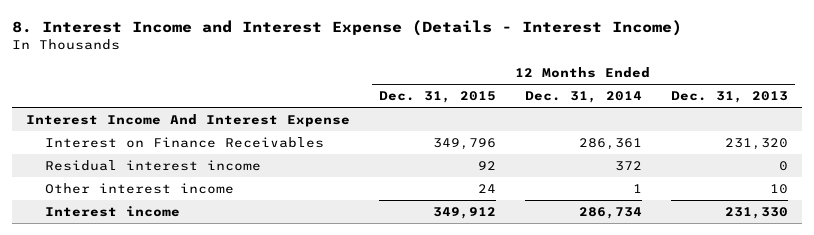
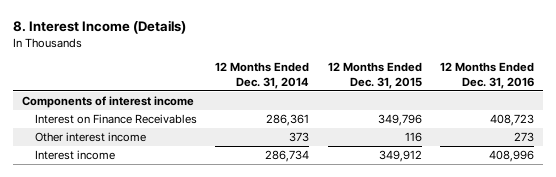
- 8. Interest Income and Interest Expense (Details - Interest Income)
+ 8. Interest Income (Details)
- | 12 Months Ended Dec. 31, 2015 | 12 Months Ended Dec. 31, 2014 | 12 Months Ended Dec. 31, 2013
+ | 12 Months Ended Dec. 31, 2014 | 12 Months Ended Dec. 31, 2015 | 12 Months Ended Dec. 31, 2016
- Interest Income And Interest Expense
+ Components of interest income
- Residual interest income | 92 | 372 | 0
- Other interest income | 24 | 1 | 10
+ Other interest income | 373 | 116 | 273

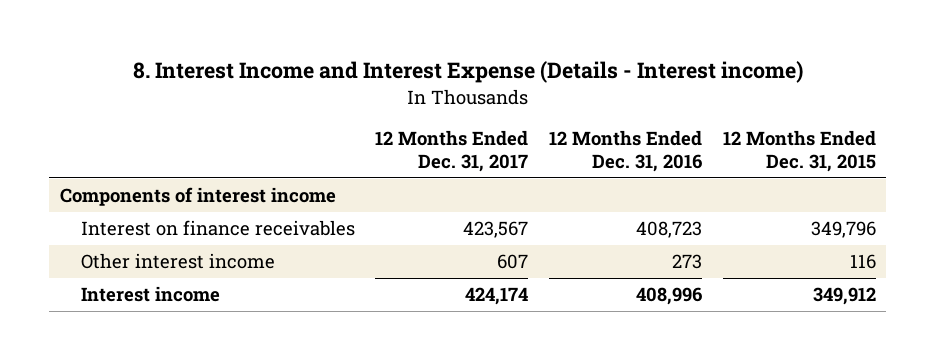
- 8. Interest Income (Details)
+ 8. Interest Income and Interest Expense (Details - Interest income)
- | 12 Months Ended Dec. 31, 2014 | 12 Months Ended Dec. 31, 2015 | 12 Months Ended Dec. 31, 2016
+ | 12 Months Ended Dec. 31, 2017 | 12 Months Ended Dec. 31, 2016 | 12 Months Ended Dec. 31, 2015
- Interest on Finance Receivables | 286,361 | 349,796 | 408,723
+ Interest on finance receivables | 423,567 | 408,723 | 349,796

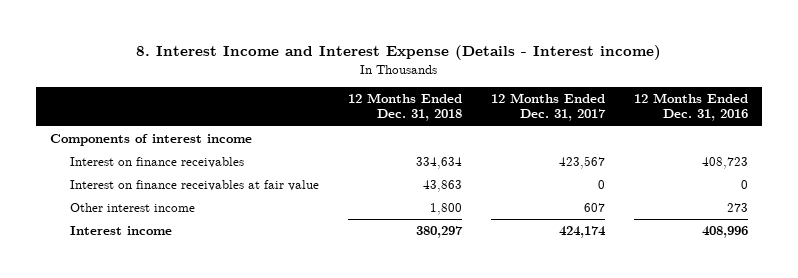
- | 12 Months Ended Dec. 31, 2017 | 12 Months Ended Dec. 31, 2016 | 12 Months Ended Dec. 31, 2015
+ | 12 Months Ended Dec. 31, 2018 | 12 Months Ended Dec. 31, 2017 | 12 Months Ended Dec. 31, 2016
+ Interest on finance receivables at fair value | 43,863 | 0 | 0

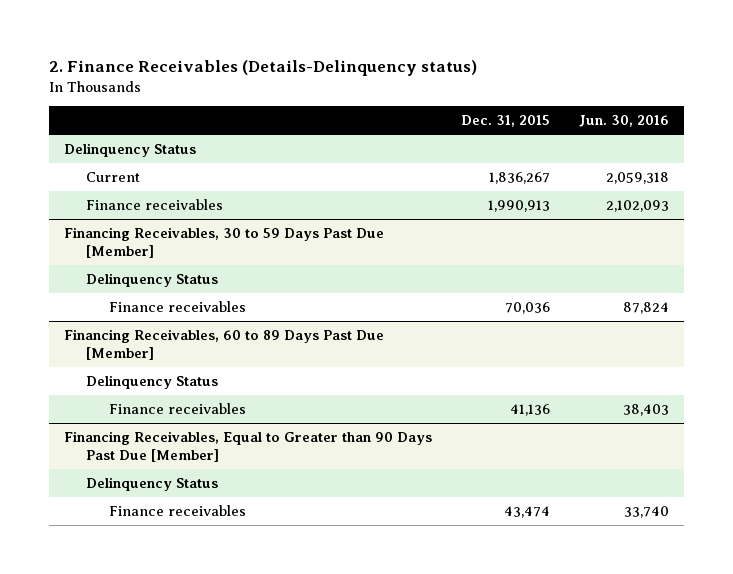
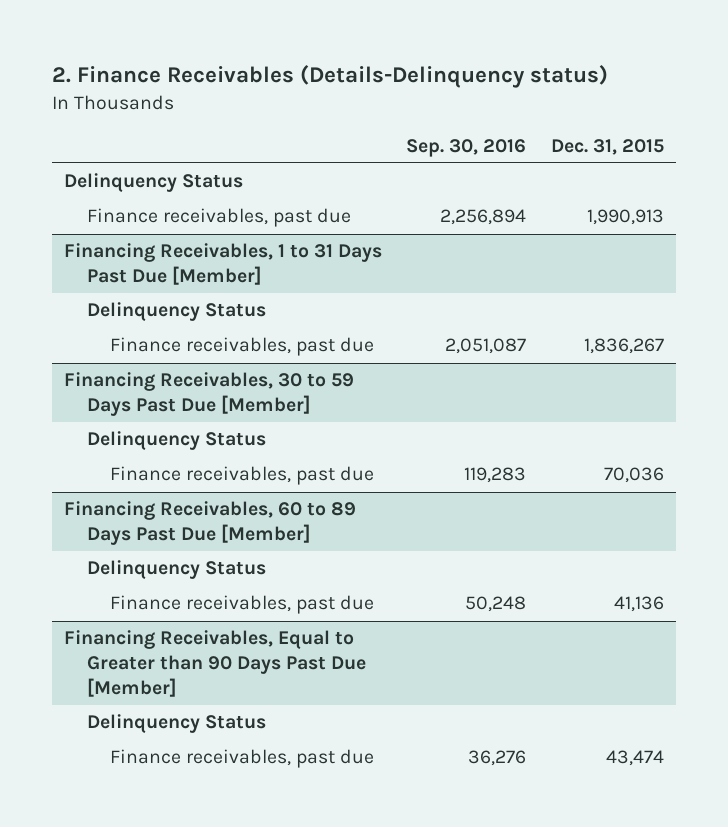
- | Dec. 31, 2015 | Jun. 30, 2016
+ | Sep. 30, 2016 | Dec. 31, 2015
- Current | 1,836,267 | 2,059,318
- Finance receivables | 1,990,913 | 2,102,093
+ Finance receivables, past due | 2,256,894 | 1,990,913
+ Financing Receivables, 1 to 31 Days Past Due [Member]
+ Delinquency Status
+ Finance receivables, past due | 2,051,087 | 1,836,267
@ Financing Receivables, 30 to 59 Days Past Due [Member]
- Finance receivables | 70,036 | 87,824
+ Finance receivables, past due | 119,283 | 70,036
@ Financing Receivables, 60 to 89 Days Past Due [Member]
- Finance receivables | 41,136 | 38,403
+ Finance receivables, past due | 50,248 | 41,136
@ Financing Receivables, Equal to Greater than 90 Days Past Due [Member]
- Finance receivables | 43,474 | 33,740
+ Finance receivables, past due | 36,276 | 43,474

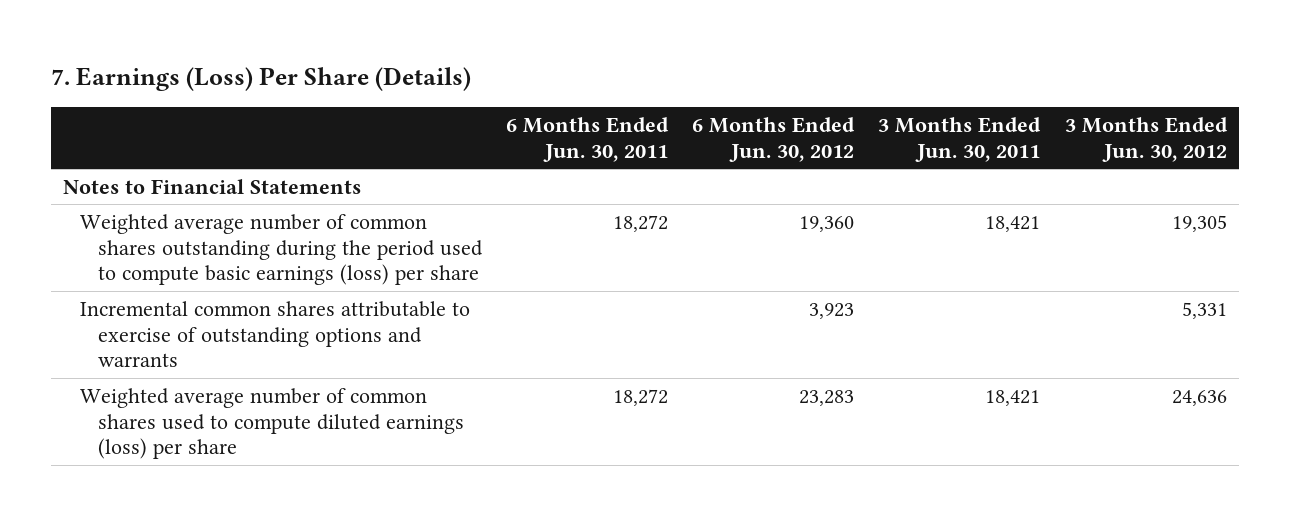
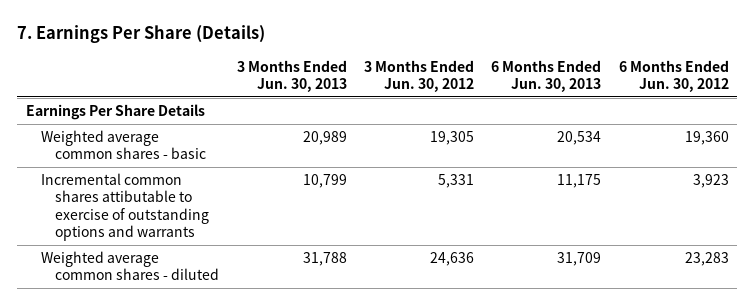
- 7. Earnings (Loss) Per Share (Details)
+ 7. Earnings Per Share (Details)
- | 6 Months Ended Jun. 30, 2011 | 6 Months Ended Jun. 30, 2012 | 3 Months Ended Jun. 30, 2011 | 3 Months Ended Jun. 30, 2012
+ | 3 Months Ended Jun. 30, 2013 | 3 Months Ended Jun. 30, 2012 | 6 Months Ended Jun. 30, 2013 | 6 Months Ended Jun. 30, 2012
- Notes to Financial Statements
- Weighted average number of common shares outstanding during the period used to compute basic earnings (loss) per share | 18,272 | 19,360 | 18,421 | 19,305
- Incremental common shares attributable to exercise of outstanding options and warrants | | 3,923 | | 5,331
- Weighted average number of common shares used to compute diluted earnings (loss) per share | 18,272 | 23,283 | 18,421 | 24,636
+ Earnings Per Share Details
+ Weighted average common shares - basic | 20,989 | 19,305 | 20,534 | 19,360
+ Incremental common shares attibutable to exercise of outstanding options and warrants | 10,799 | 5,331 | 11,175 | 3,923
+ Weighted average common shares - diluted | 31,788 | 24,636 | 31,709 | 23,283

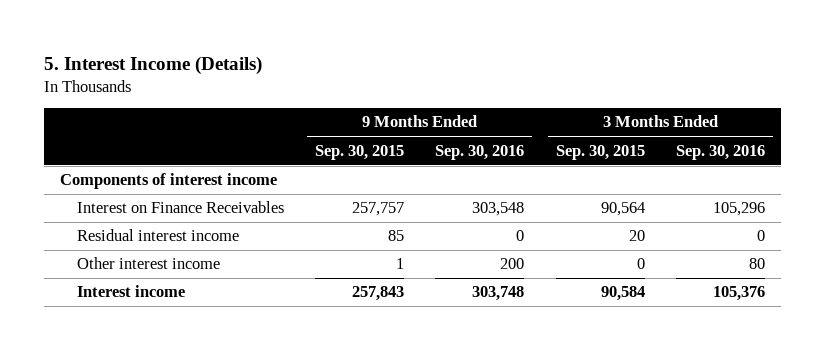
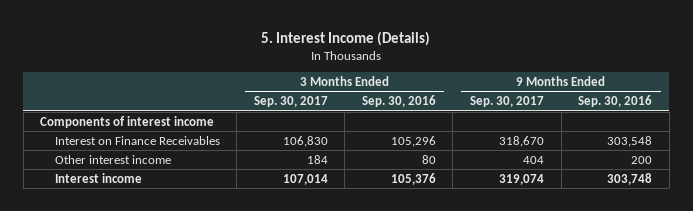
- | 9 Months Ended Sep. 30, 2015 | 9 Months Ended Sep. 30, 2016 | 3 Months Ended Sep. 30, 2015 | 3 Months Ended Sep. 30, 2016
+ | 3 Months Ended Sep. 30, 2017 | 3 Months Ended Sep. 30, 2016 | 9 Months Ended Sep. 30, 2017 | 9 Months Ended Sep. 30, 2016
- Residual interest income | 85 | 0 | 20 | 0

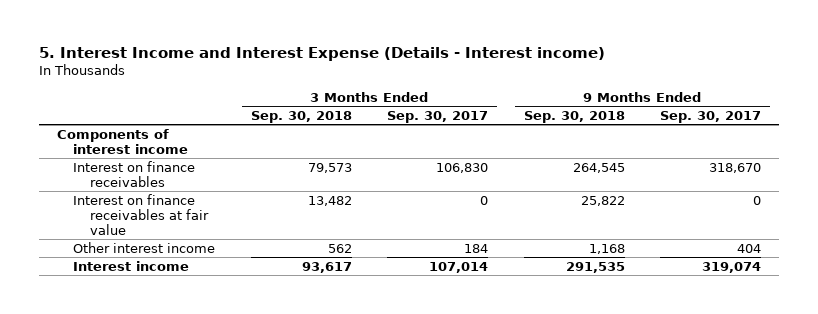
- 5. Interest Income (Details)
+ 5. Interest Income and Interest Expense (Details - Interest income)
- | 3 Months Ended Sep. 30, 2017 | 3 Months Ended Sep. 30, 2016 | 9 Months Ended Sep. 30, 2017 | 9 Months Ended Sep. 30, 2016
+ | 3 Months Ended Sep. 30, 2018 | 3 Months Ended Sep. 30, 2017 | 9 Months Ended Sep. 30, 2018 | 9 Months Ended Sep. 30, 2017
- Interest on Finance Receivables | 106,830 | 105,296 | 318,670 | 303,548
+ Interest on finance receivables | 79,573 | 106,830 | 264,545 | 318,670
+ Interest on finance receivables at fair value | 13,482 | 0 | 25,822 | 0

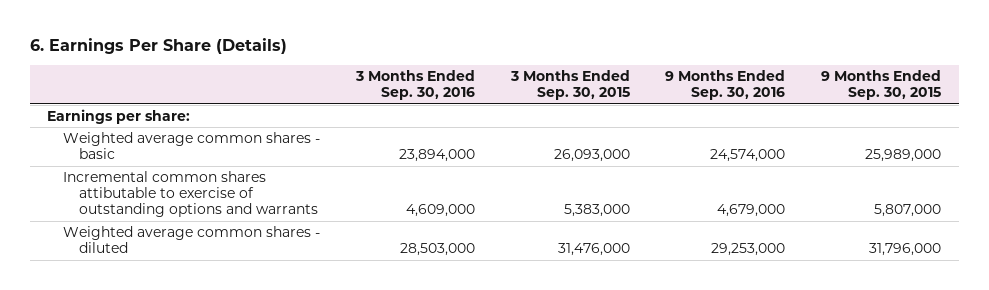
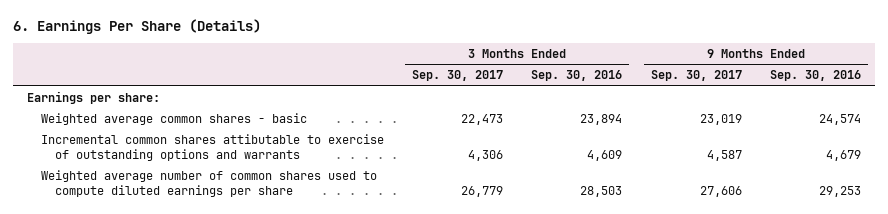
- | 3 Months Ended Sep. 30, 2016 | 3 Months Ended Sep. 30, 2015 | 9 Months Ended Sep. 30, 2016 | 9 Months Ended Sep. 30, 2015
+ | 3 Months Ended Sep. 30, 2017 | 3 Months Ended Sep. 30, 2016 | 9 Months Ended Sep. 30, 2017 | 9 Months Ended Sep. 30, 2016
- Weighted average common shares - basic | 23,894,000 | 26,093,000 | 24,574,000 | 25,989,000
- Incremental common shares attibutable to exercise of outstanding options and warrants | 4,609,000 | 5,383,000 | 4,679,000 | 5,807,000
- Weighted average common shares - diluted | 28,503,000 | 31,476,000 | 29,253,000 | 31,796,000
+ Weighted average common shares - basic | 22,473 | 23,894 | 23,019 | 24,574
+ Incremental common shares attibutable to exercise of outstanding options and warrants | 4,306 | 4,609 | 4,587 | 4,679
+ Weighted average number of common shares used to compute diluted earnings per share | 26,779 | 28,503 | 27,606 | 29,253

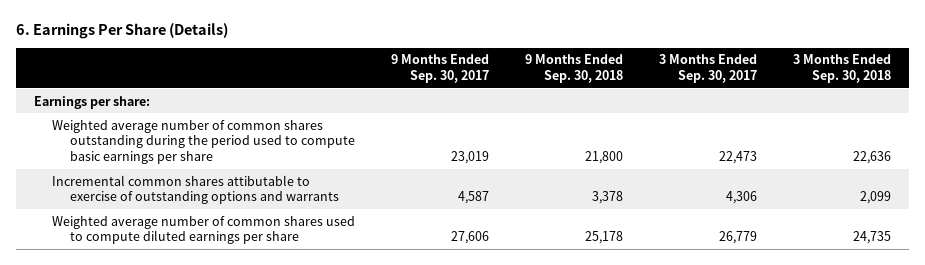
- | 3 Months Ended Sep. 30, 2017 | 3 Months Ended Sep. 30, 2016 | 9 Months Ended Sep. 30, 2017 | 9 Months Ended Sep. 30, 2016
+ | 9 Months Ended Sep. 30, 2017 | 9 Months Ended Sep. 30, 2018 | 3 Months Ended Sep. 30, 2017 | 3 Months Ended Sep. 30, 2018
- Weighted average common shares - basic | 22,473 | 23,894 | 23,019 | 24,574
+ Weighted average number of common shares outstanding during the period used to compute basic earnings per share | 23,019 | 21,800 | 22,473 | 22,636

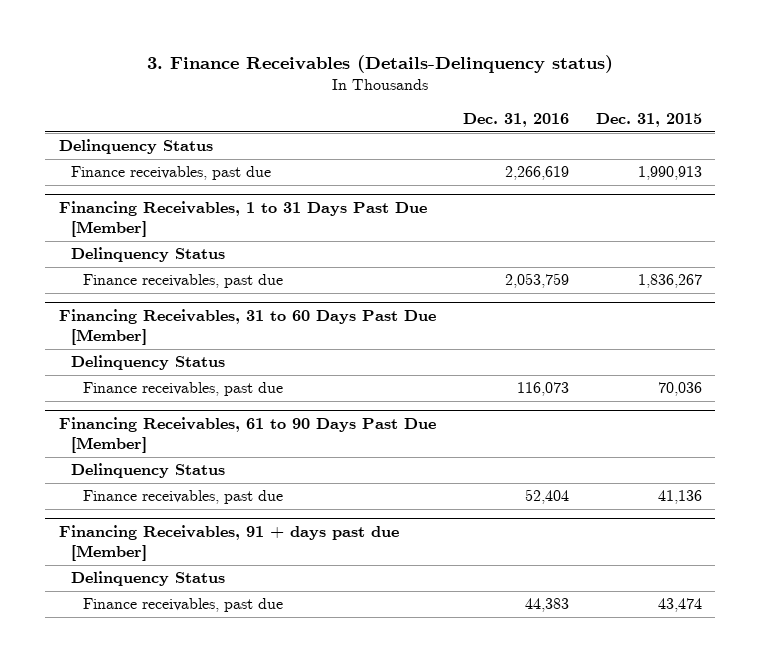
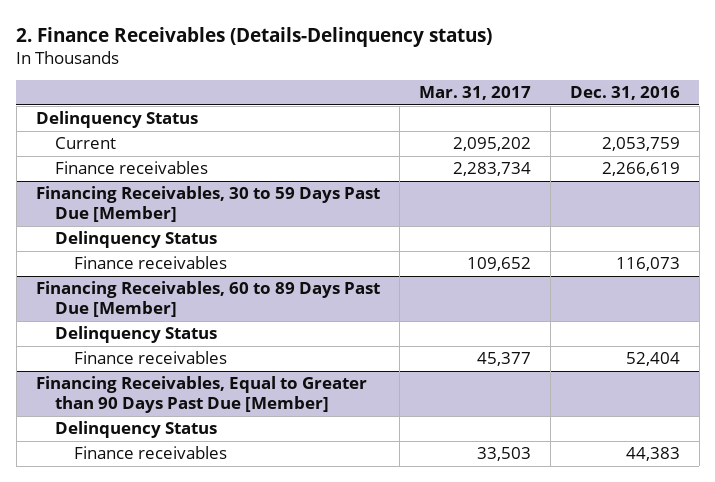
- 3. Finance Receivables (Details-Delinquency status)
+ 2. Finance Receivables (Details-Delinquency status)
- | Dec. 31, 2016 | Dec. 31, 2015
+ | Mar. 31, 2017 | Dec. 31, 2016
- Finance receivables, past due | 2,266,619 | 1,990,913
- Financing Receivables, 1 to 31 Days Past Due [Member]
- Delinquency Status
- Finance receivables, past due | 2,053,759 | 1,836,267
- Financing Receivables, 31 to 60 Days Past Due [Member]
+ Current | 2,095,202 | 2,053,759
+ Finance receivables | 2,283,734 | 2,266,619
+ Financing Receivables, 30 to 59 Days Past Due [Member]
- Finance receivables, past due | 116,073 | 70,036
- Financing Receivables, 61 to 90 Days Past Due [Member]
+ Finance receivables | 109,652 | 116,073
+ Financing Receivables, 60 to 89 Days Past Due [Member]
- Finance receivables, past due | 52,404 | 41,136
- Financing Receivables, 91 + days past due [Member]
+ Finance receivables | 45,377 | 52,404
+ Financing Receivables, Equal to Greater than 90 Days Past Due [Member]
- Finance receivables, past due | 44,383 | 43,474
+ Finance receivables | 33,503 | 44,383

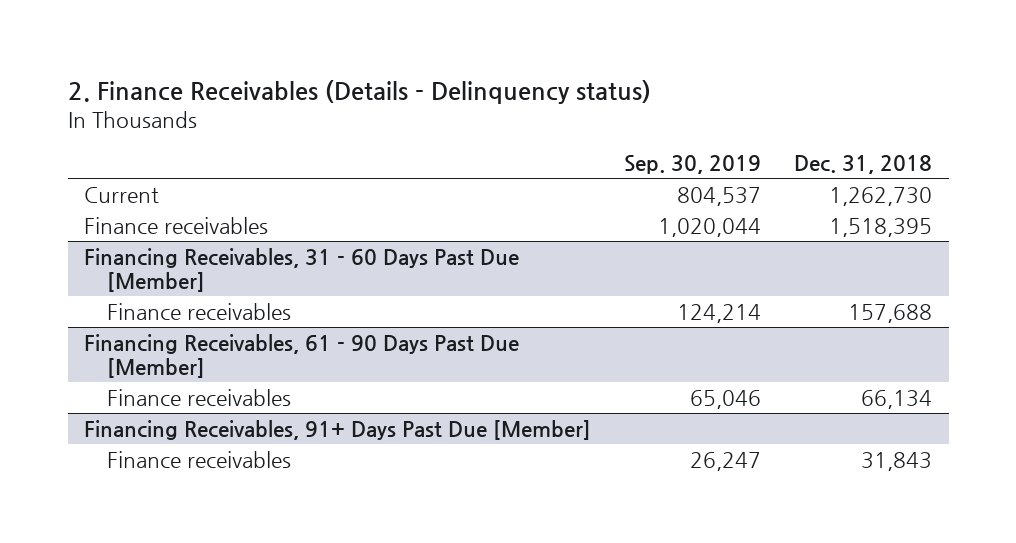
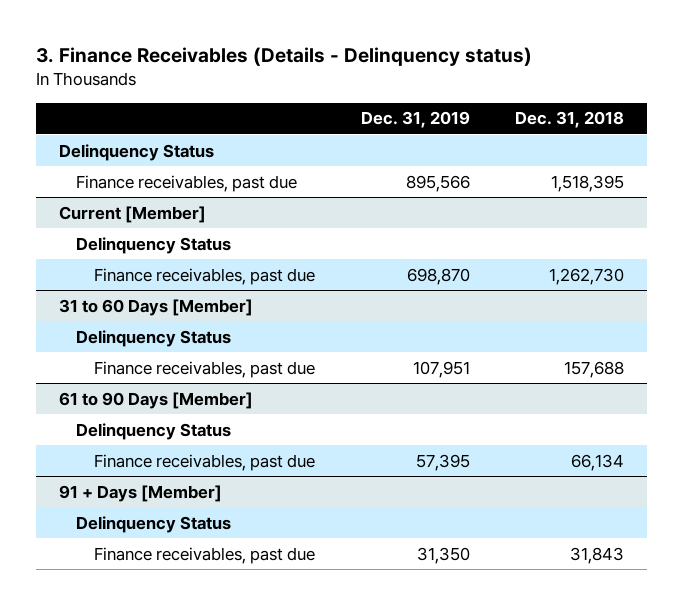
- 2. Finance Receivables (Details - Delinquency status)
+ 3. Finance Receivables (Details - Delinquency status)
- | Sep. 30, 2019 | Dec. 31, 2018
+ | Dec. 31, 2019 | Dec. 31, 2018
- Current | 804,537 | 1,262,730
- Finance receivables | 1,020,044 | 1,518,395
- Financing Receivables, 31 - 60 Days Past Due [Member]
- Finance receivables | 124,214 | 157,688
- Financing Receivables, 61 - 90 Days Past Due [Member]
- Finance receivables | 65,046 | 66,134
- Financing Receivables, 91+ Days Past Due [Member]
- Finance receivables | 26,247 | 31,843
+ Delinquency Status
+ Finance receivables, past due | 895,566 | 1,518,395
+ Current [Member]
+ Delinquency Status
+ Finance receivables, past due | 698,870 | 1,262,730
+ 31 to 60 Days [Member]
+ Delinquency Status
+ Finance receivables, past due | 107,951 | 157,688
+ 61 to 90 Days [Member]
+ Delinquency Status
+ Finance receivables, past due | 57,395 | 66,134
+ 91 + Days [Member]
+ Delinquency Status
+ Finance receivables, past due | 31,350 | 31,843

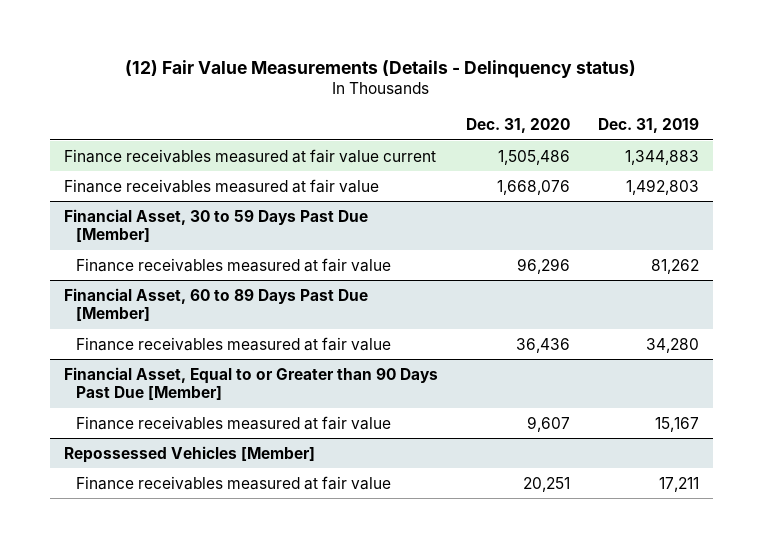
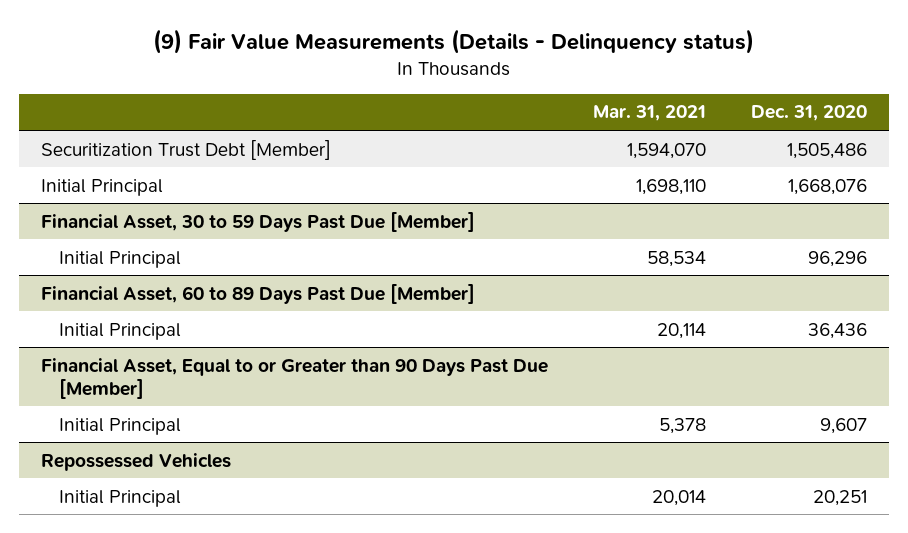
- (12) Fair Value Measurements (Details - Delinquency status)
+ (9) Fair Value Measurements (Details - Delinquency status)
- | Dec. 31, 2020 | Dec. 31, 2019
+ | Mar. 31, 2021 | Dec. 31, 2020
- Finance receivables measured at fair value current | 1,505,486 | 1,344,883
- Finance receivables measured at fair value | 1,668,076 | 1,492,803
+ Securitization Trust Debt [Member] | 1,594,070 | 1,505,486
+ Initial Principal | 1,698,110 | 1,668,076
@ Financial Asset, 30 to 59 Days Past Due [Member]
- Finance receivables measured at fair value | 96,296 | 81,262
+ Initial Principal | 58,534 | 96,296
@ Financial Asset, 60 to 89 Days Past Due [Member]
- Finance receivables measured at fair value | 36,436 | 34,280
+ Initial Principal | 20,114 | 36,436
@ Financial Asset, Equal to or Greater than 90 Days Past Due [Member]
- Finance receivables measured at fair value | 9,607 | 15,167
- Repossessed Vehicles [Member]
- Finance receivables measured at fair value | 20,251 | 17,211
@ Financial Asset, Equal to or Greater than 90 Days Past Due [Member]
+ Initial Principal | 5,378 | 9,607
+ Repossessed Vehicles
+ Initial Principal | 20,014 | 20,251

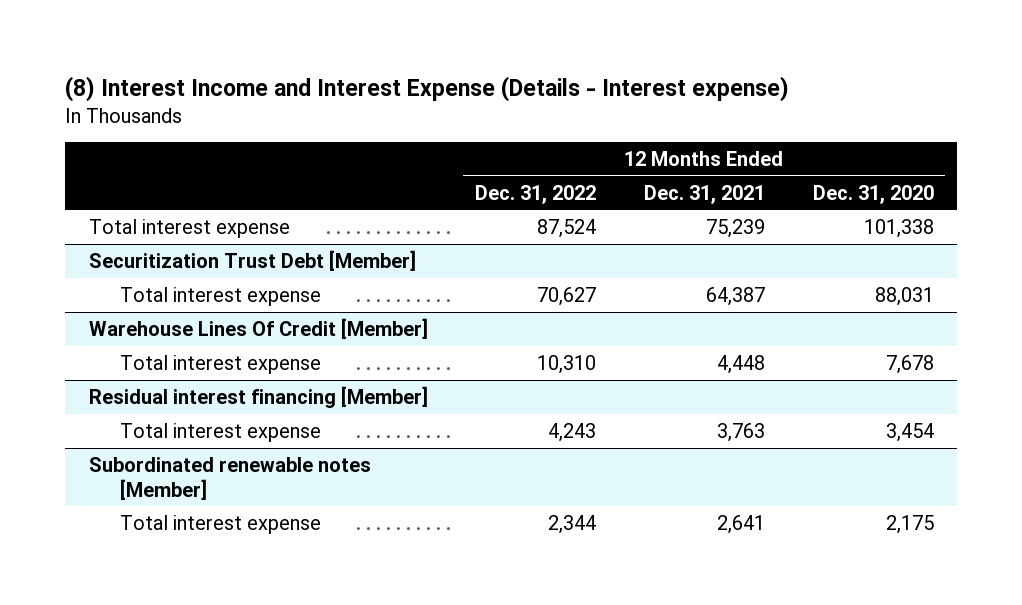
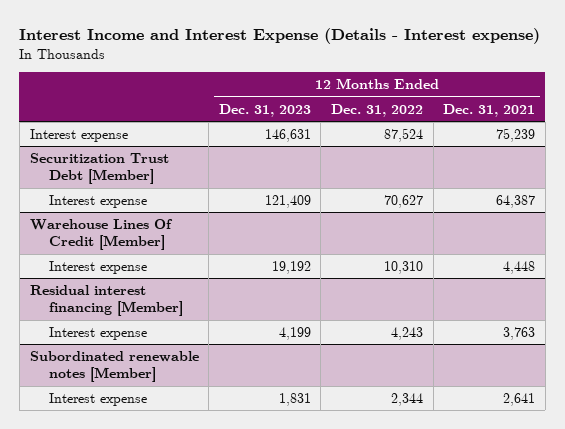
- (8) Interest Income and Interest Expense (Details - Interest expense)
+ Interest Income and Interest Expense (Details - Interest expense)
- | 12 Months Ended Dec. 31, 2022 | 12 Months Ended Dec. 31, 2021 | 12 Months Ended Dec. 31, 2020
+ | 12 Months Ended Dec. 31, 2023 | 12 Months Ended Dec. 31, 2022 | 12 Months Ended Dec. 31, 2021
- Total interest expense | 87,524 | 75,239 | 101,338
+ Interest expense | 146,631 | 87,524 | 75,239
@ Securitization Trust Debt [Member]
- Total interest expense | 70,627 | 64,387 | 88,031
+ Interest expense | 121,409 | 70,627 | 64,387
@ Warehouse Lines Of Credit [Member]
- Total interest expense | 10,310 | 4,448 | 7,678
+ Interest expense | 19,192 | 10,310 | 4,448
@ Residual interest financing [Member]
- Total interest expense | 4,243 | 3,763 | 3,454
+ Interest expense | 4,199 | 4,243 | 3,763
@ Subordinated renewable notes [Member]
- Total interest expense | 2,344 | 2,641 | 2,175
+ Interest expense | 1,831 | 2,344 | 2,641

